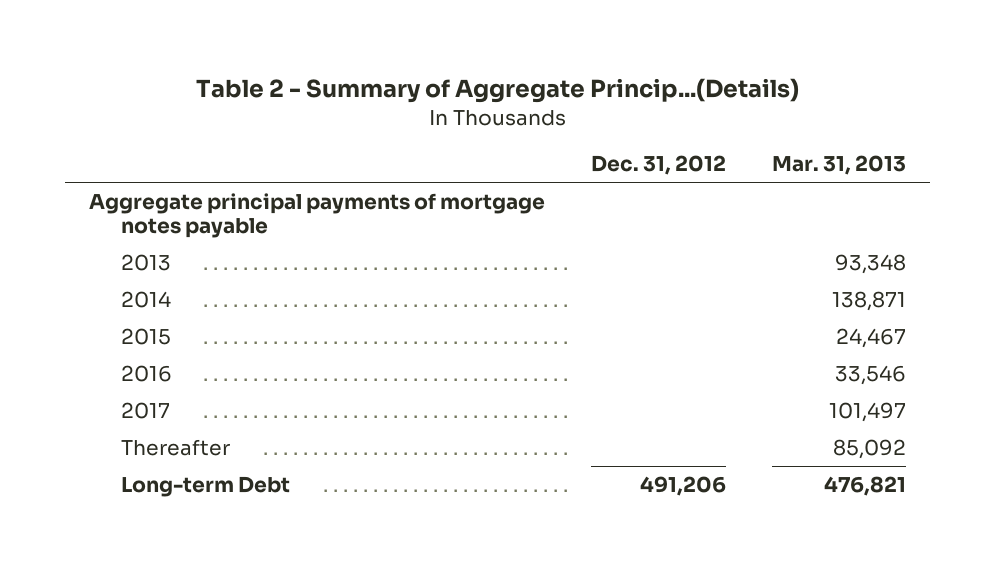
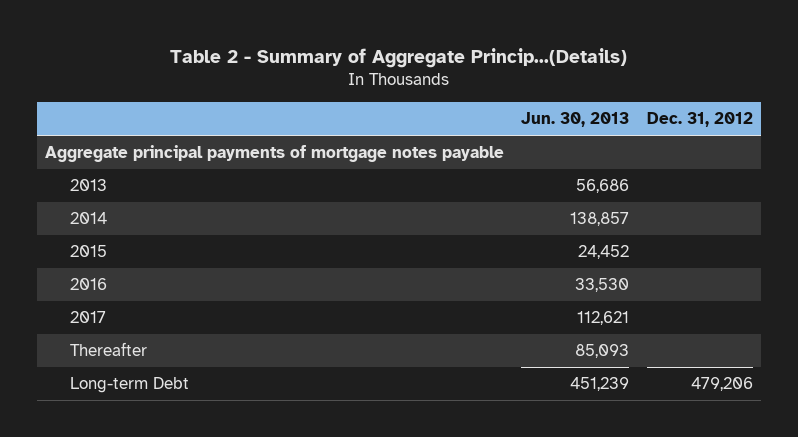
- | Dec. 31, 2012 | Mar. 31, 2013
+ | Jun. 30, 2013 | Dec. 31, 2012
- Long-term Debt | 491,206 | 476,821
+ Long-term Debt | 451,239 | 479,206

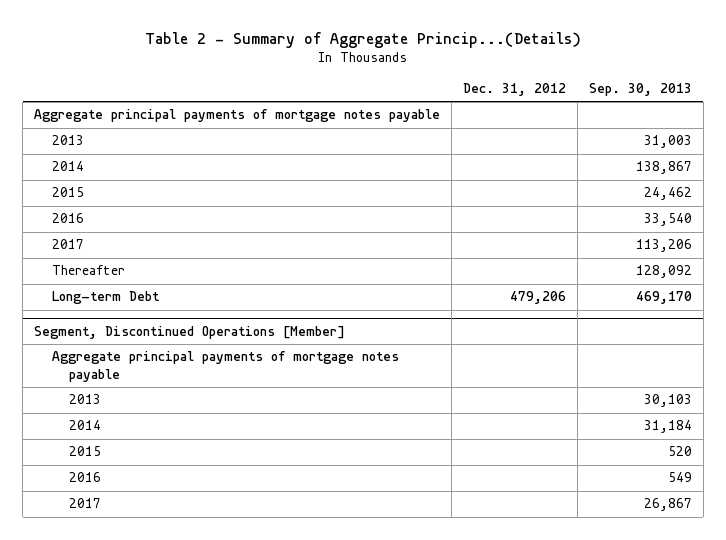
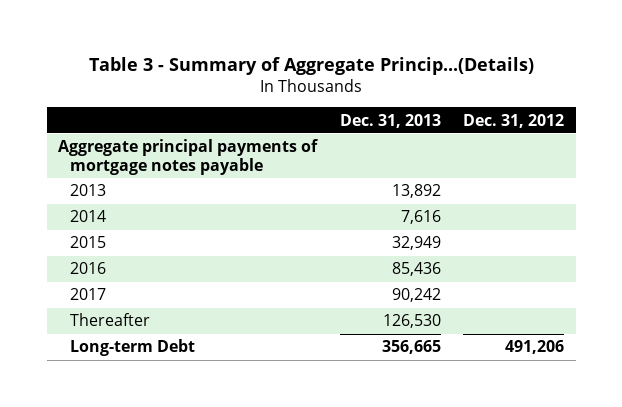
- Table 2 - Summary of Aggregate Princip...(Details)
+ Table 3 - Summary of Aggregate Princip...(Details)
- | Dec. 31, 2012 | Sep. 30, 2013
+ | Dec. 31, 2013 | Dec. 31, 2012
- Long-term Debt | 479,206 | 469,170
- Segment, Discontinued Operations [Member]
- Aggregate principal payments of mortgage notes payable
- 2013 | | 30,103
- 2014 | | 31,184
- 2015 | | 520
- 2016 | | 549
- 2017 | | 26,867
+ Long-term Debt | 356,665 | 491,206

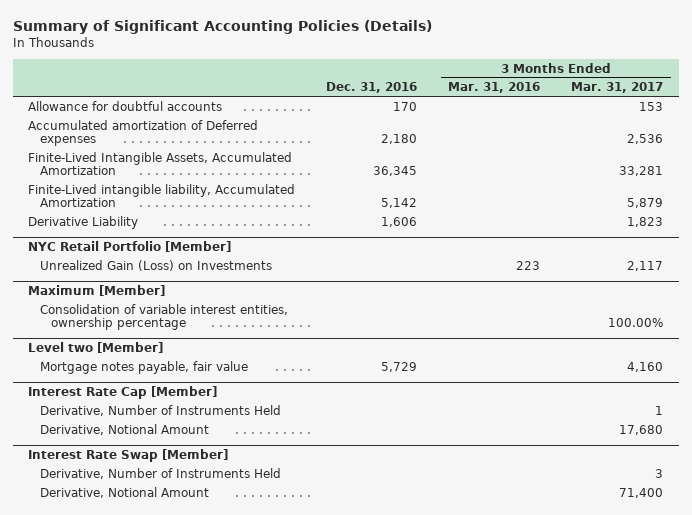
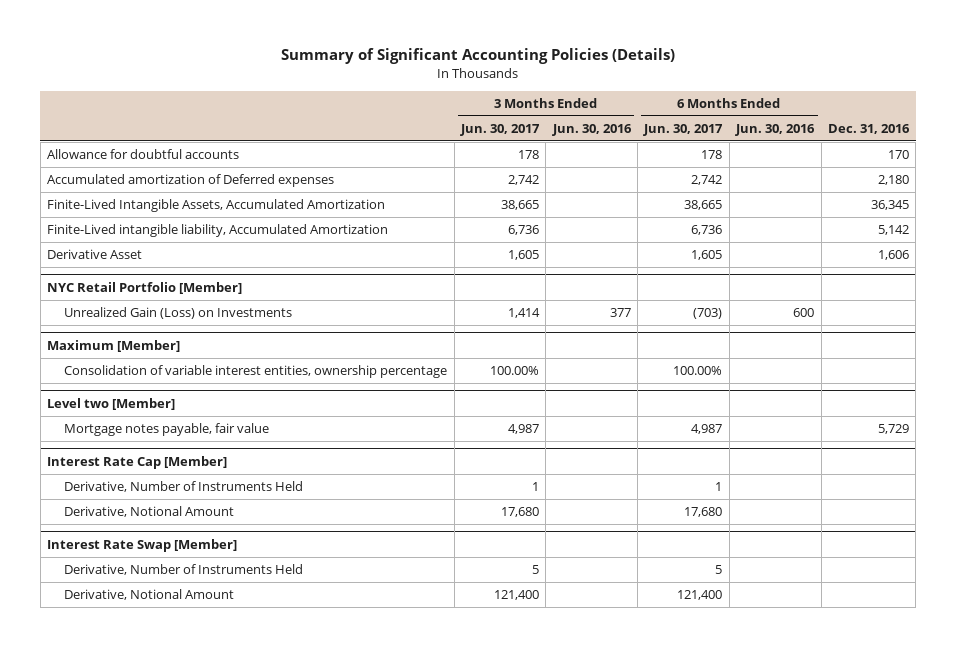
- | Dec. 31, 2016 | 3 Months Ended Mar. 31, 2016 | 3 Months Ended Mar. 31, 2017
+ | 3 Months Ended Jun. 30, 2017 | 3 Months Ended Jun. 30, 2016 | 6 Months Ended Jun. 30, 2017 | 6 Months Ended Jun. 30, 2016 | Dec. 31, 2016
- Derivative Liability | 1,606 | | 1,823
+ Derivative Asset | 1,605 | | 1,605 | | 1,606

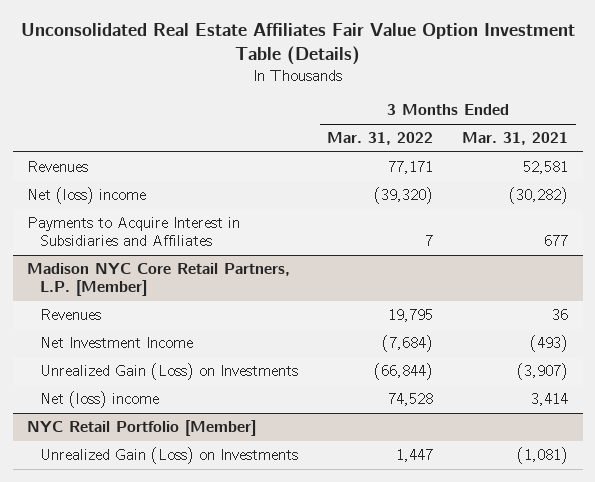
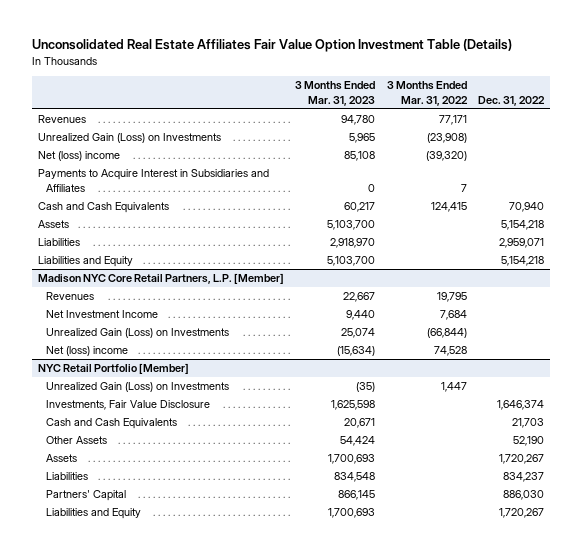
- | 3 Months Ended Mar. 31, 2022 | 3 Months Ended Mar. 31, 2021
+ | 3 Months Ended Mar. 31, 2023 | 3 Months Ended Mar. 31, 2022 | Dec. 31, 2022
+ Unrealized Gain (Loss) on Investments | 5,965 | (23,908) |
+ Cash and Cash Equivalents | 60,217 | 124,415 | 70,940
+ Assets | 5,103,700 | | 5,154,218
+ Liabilities | 2,918,970 | | 2,959,071
+ Liabilities and Equity | 5,103,700 | | 5,154,218
@ Madison NYC Core Retail Partners, L.P. [Member]
- Net Investment Income | (7,684) | (493)
+ Net Investment Income | 9,440 | 7,684 |
@ NYC Retail Portfolio [Member]
+ Investments, Fair Value Disclosure | 1,625,598 | | 1,646,374
+ Cash and Cash Equivalents | 20,671 | | 21,703
+ Other Assets | 54,424 | | 52,190
+ Assets | 1,700,693 | | 1,720,267
+ Liabilities | 834,548 | | 834,237
+ Partners' Capital | 866,145 | | 886,030
+ Liabilities and Equity | 1,700,693 | | 1,720,267

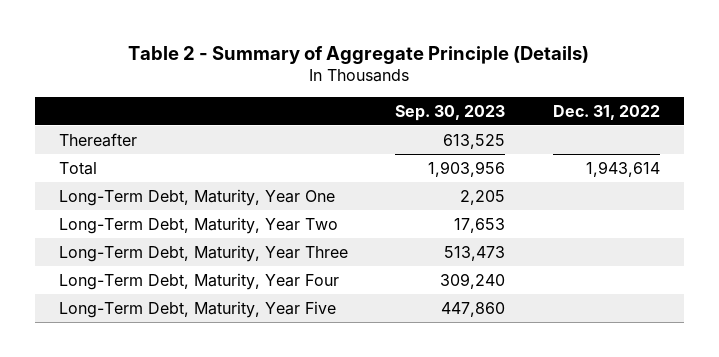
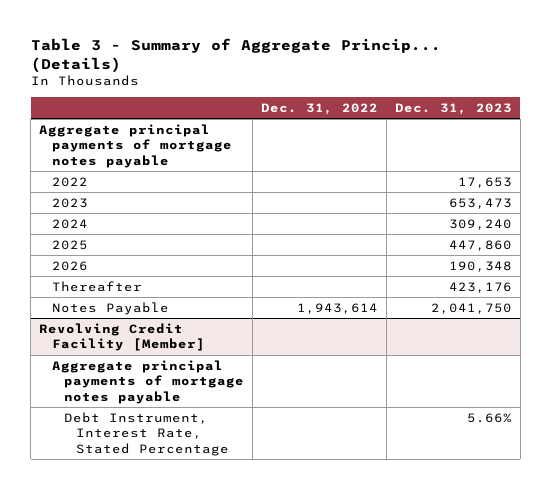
- Table 2 - Summary of Aggregate Principle (Details)
+ Table 3 - Summary of Aggregate Princip... (Details)
- | Sep. 30, 2023 | Dec. 31, 2022
+ | Dec. 31, 2022 | Dec. 31, 2023
+ Aggregate principal payments of mortgage notes payable
+ 2022 | | 17,653
+ 2023 | | 653,473
+ 2024 | | 309,240
+ 2025 | | 447,860
+ 2026 | | 190,348
- Total | 1,903,956 | 1,943,614
- Long-Term Debt, Maturity, Year One | 2,205 |
- Long-Term Debt, Maturity, Year Two | 17,653 |
- Long-Term Debt, Maturity, Year Three | 513,473 |
- Long-Term Debt, Maturity, Year Four | 309,240 |
- Long-Term Debt, Maturity, Year Five | 447,860 |
+ Notes Payable | 1,943,614 | 2,041,750
+ Revolving Credit Facility [Member]
+ Aggregate principal payments of mortgage notes payable
+ Debt Instrument, Interest Rate, Stated Percentage | | 5.66%

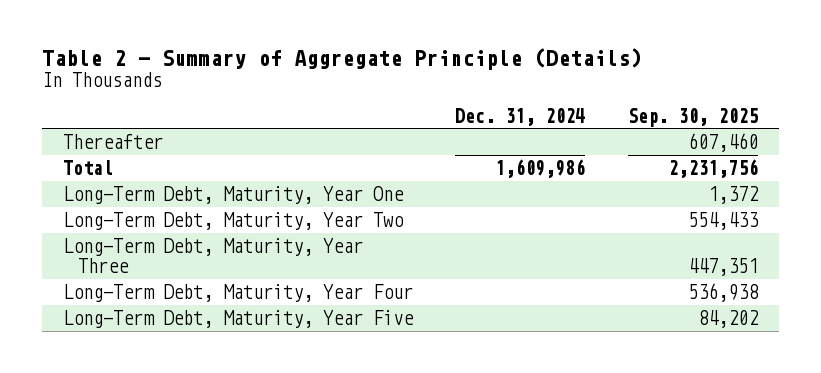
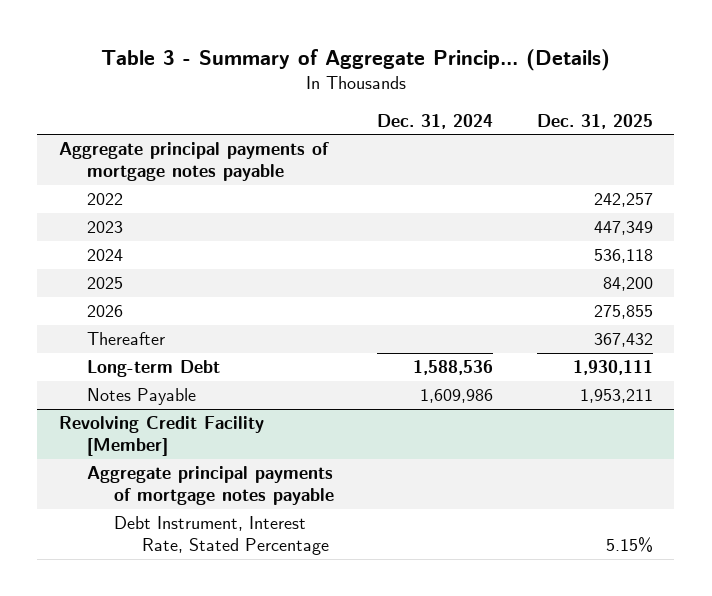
- Table 2 - Summary of Aggregate Principle (Details)
+ Table 3 - Summary of Aggregate Princip... (Details)
- | Dec. 31, 2024 | Sep. 30, 2025
+ | Dec. 31, 2024 | Dec. 31, 2025
+ Aggregate principal payments of mortgage notes payable
+ 2022 | | 242,257
+ 2023 | | 447,349
+ 2024 | | 536,118
+ 2025 | | 84,200
+ 2026 | | 275,855
- Total | 1,609,986 | 2,231,756
- Long-Term Debt, Maturity, Year One | | 1,372
- Long-Term Debt, Maturity, Year Two | | 554,433
- Long-Term Debt, Maturity, Year Three | | 447,351
- Long-Term Debt, Maturity, Year Four | | 536,938
- Long-Term Debt, Maturity, Year Five | | 84,202
+ Long-term Debt | 1,588,536 | 1,930,111
+ Notes Payable | 1,609,986 | 1,953,211
+ Revolving Credit Facility [Member]
+ Aggregate principal payments of mortgage notes payable
+ Debt Instrument, Interest Rate, Stated Percentage | | 5.15%

